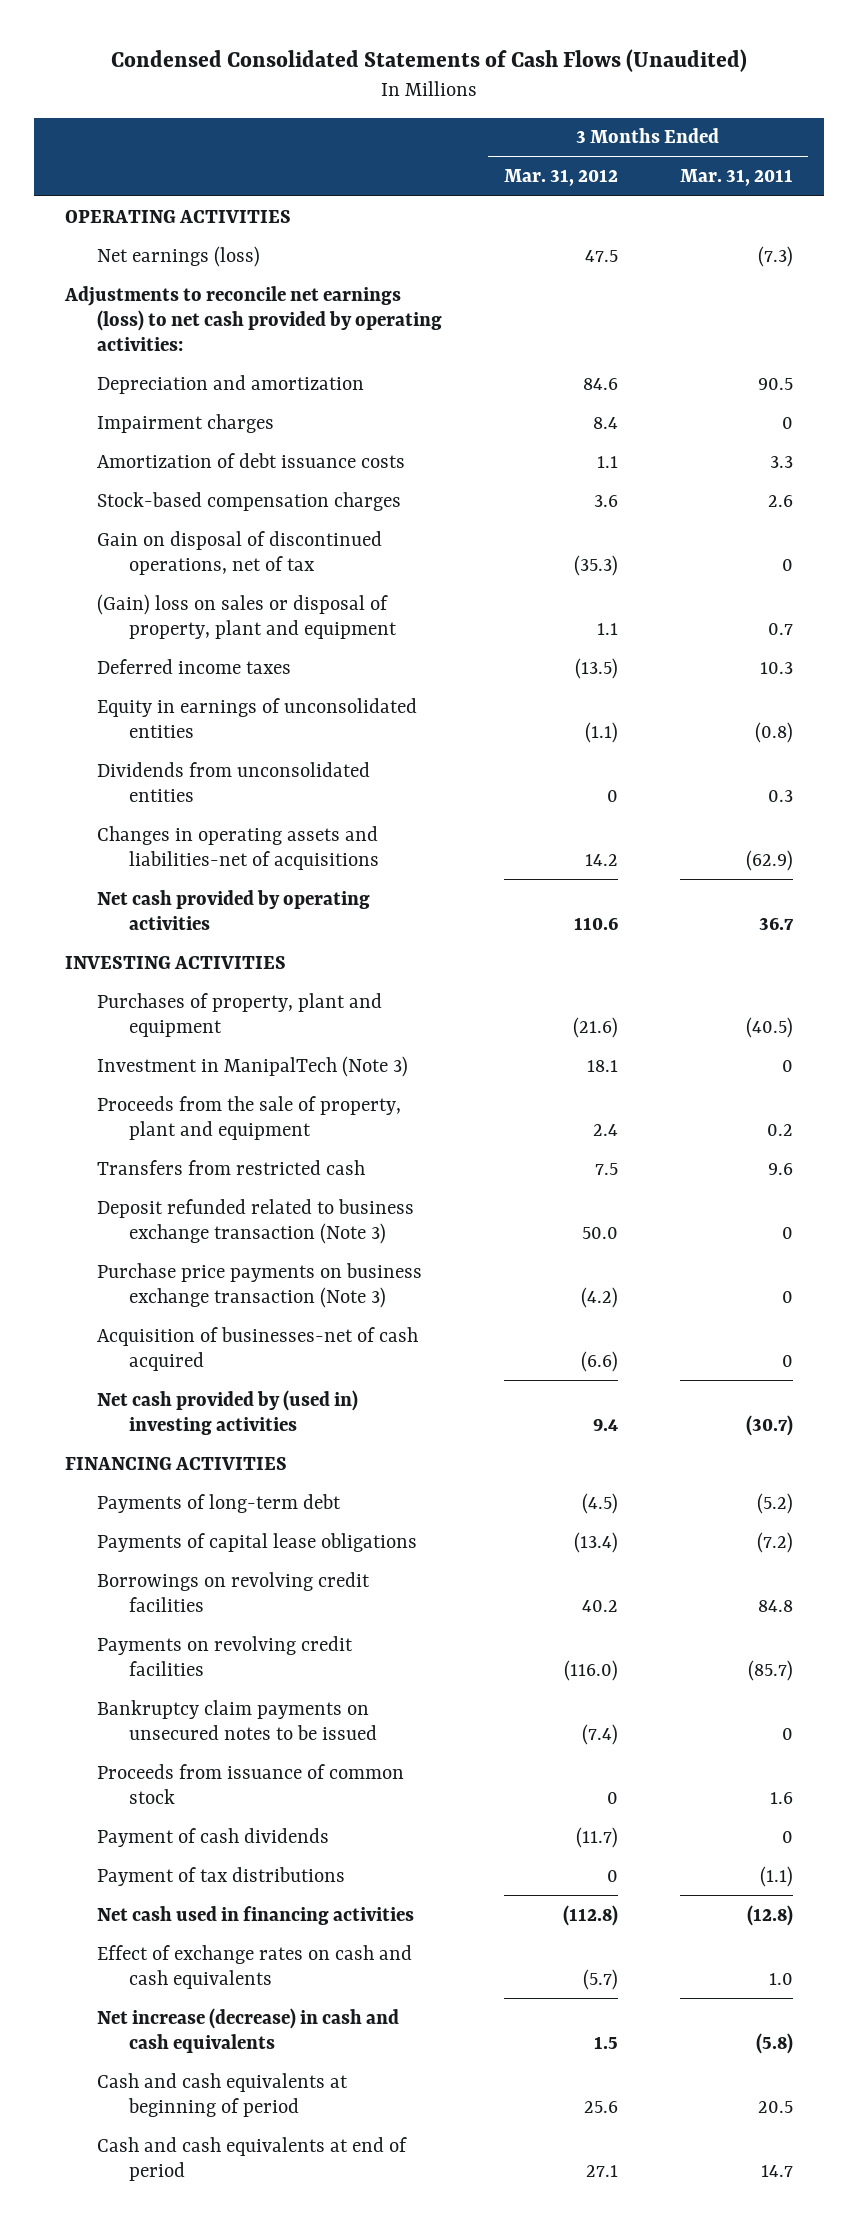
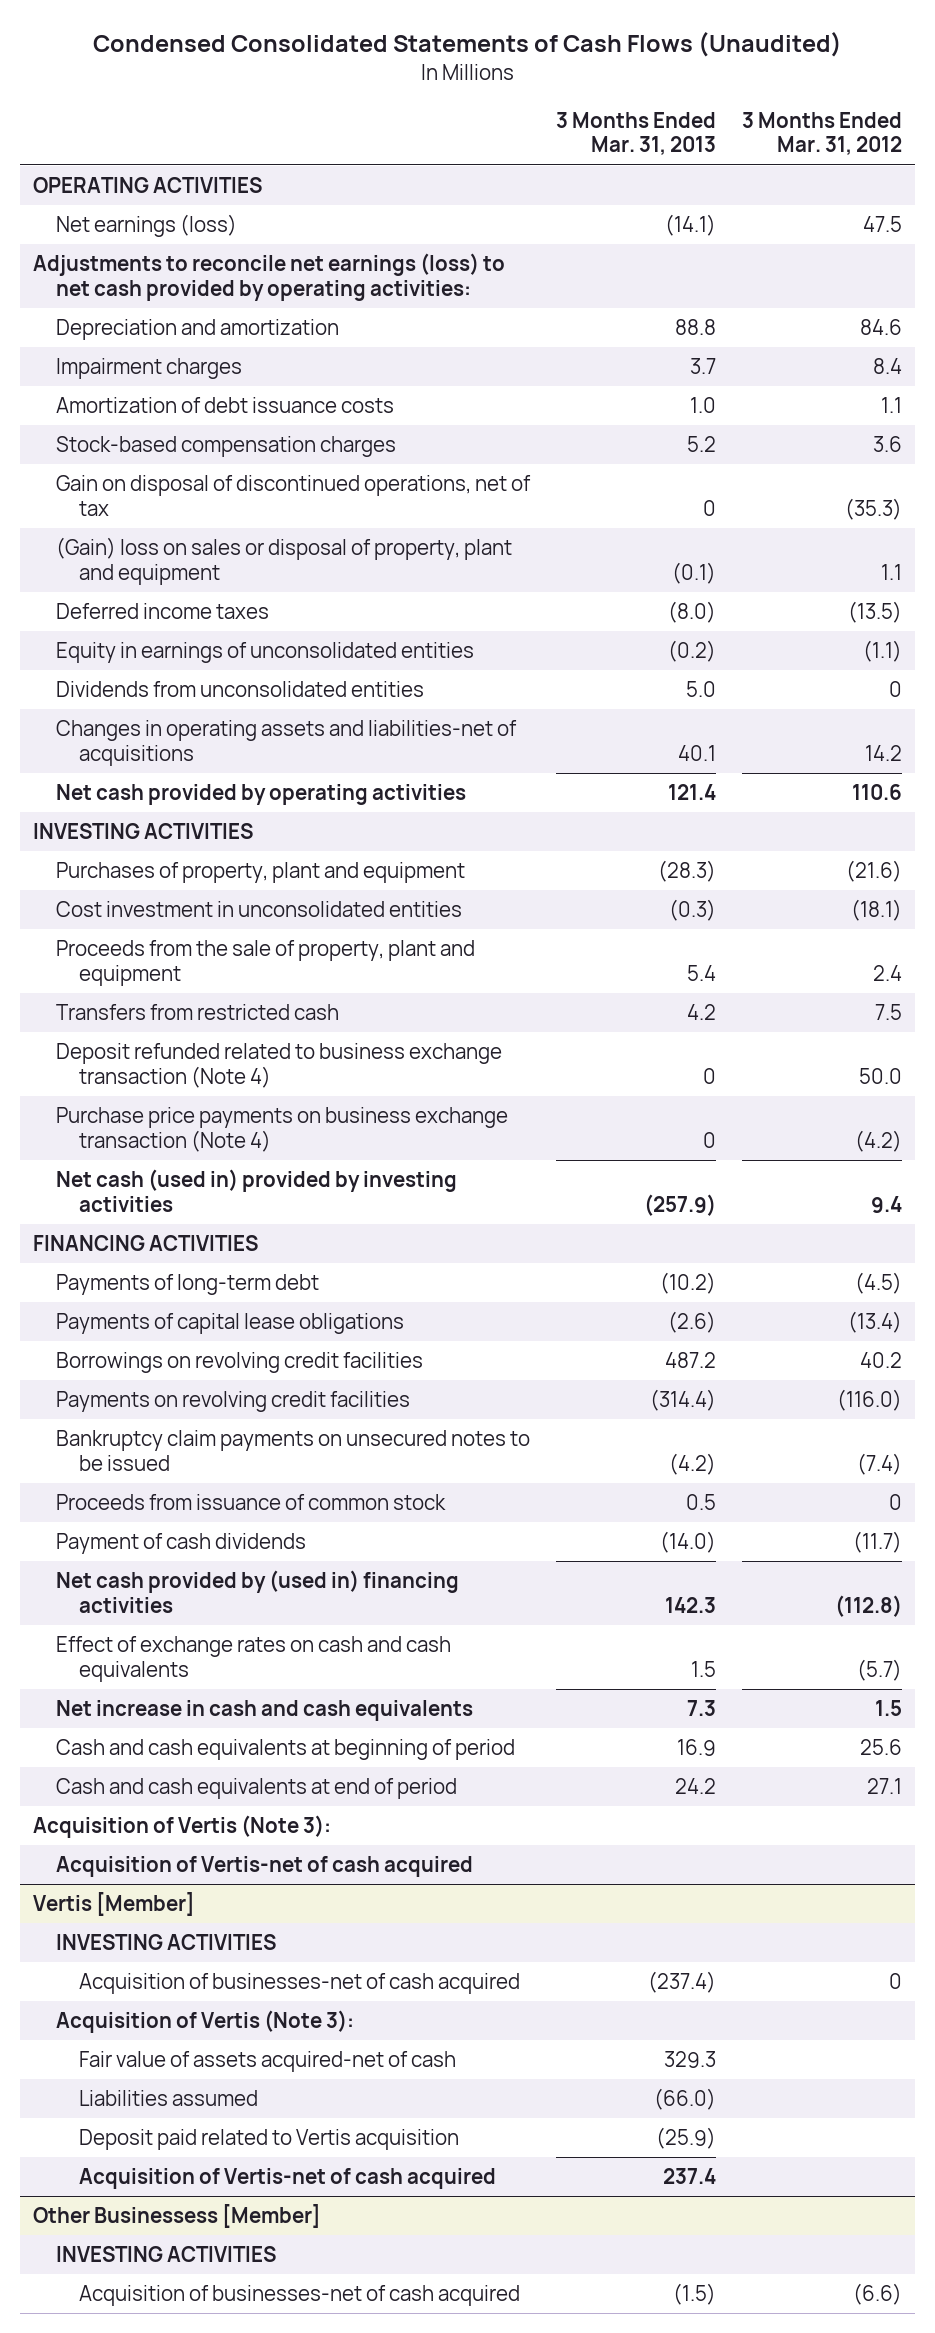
- | 3 Months Ended Mar. 31, 2012 | 3 Months Ended Mar. 31, 2011
+ | 3 Months Ended Mar. 31, 2013 | 3 Months Ended Mar. 31, 2012
- Investment in ManipalTech (Note 3) | 18.1 | 0
+ Cost investment in unconsolidated entities | (0.3) | (18.1)
- Deposit refunded related to business exchange transaction (Note 3) | 50.0 | 0
- Purchase price payments on business exchange transaction (Note 3) | (4.2) | 0
- Acquisition of businesses-net of cash acquired | (6.6) | 0
- Net cash provided by (used in) investing activities | 9.4 | (30.7)
+ Deposit refunded related to business exchange transaction (Note 4) | 0 | 50.0
+ Purchase price payments on business exchange transaction (Note 4) | 0 | (4.2)
+ Net cash (used in) provided by investing activities | (257.9) | 9.4
- Payment of tax distributions | 0 | (1.1)
- Net cash used in financing activities | (112.8) | (12.8)
+ Net cash provided by (used in) financing activities | 142.3 | (112.8)
- Net increase (decrease) in cash and cash equivalents | 1.5 | (5.8)
+ Net increase in cash and cash equivalents | 7.3 | 1.5
+ Acquisition of Vertis (Note 3):
+ Acquisition of Vertis-net of cash acquired
+ Vertis [Member]
+ INVESTING ACTIVITIES
+ Acquisition of businesses-net of cash acquired | (237.4) | 0
+ Acquisition of Vertis (Note 3):
+ Fair value of assets acquired-net of cash | 329.3 |
+ Liabilities assumed | (66.0) |
+ Deposit paid related to Vertis acquisition | (25.9) |
+ Acquisition of Vertis-net of cash acquired | 237.4 |
+ Other Businessess [Member]
+ INVESTING ACTIVITIES
+ Acquisition of businesses-net of cash acquired | (1.5) | (6.6)

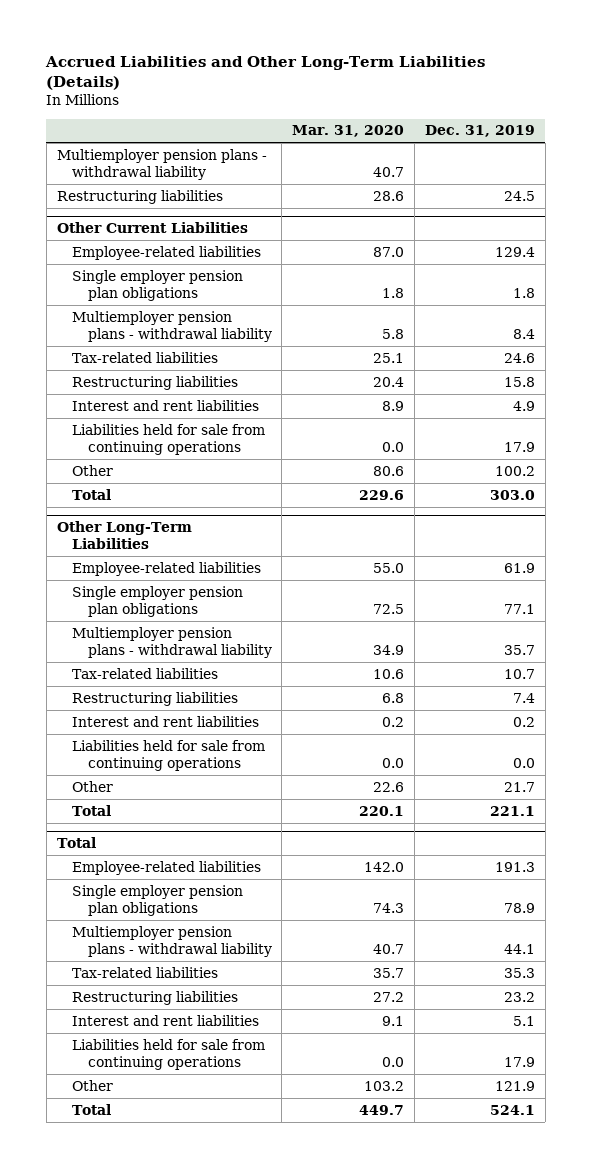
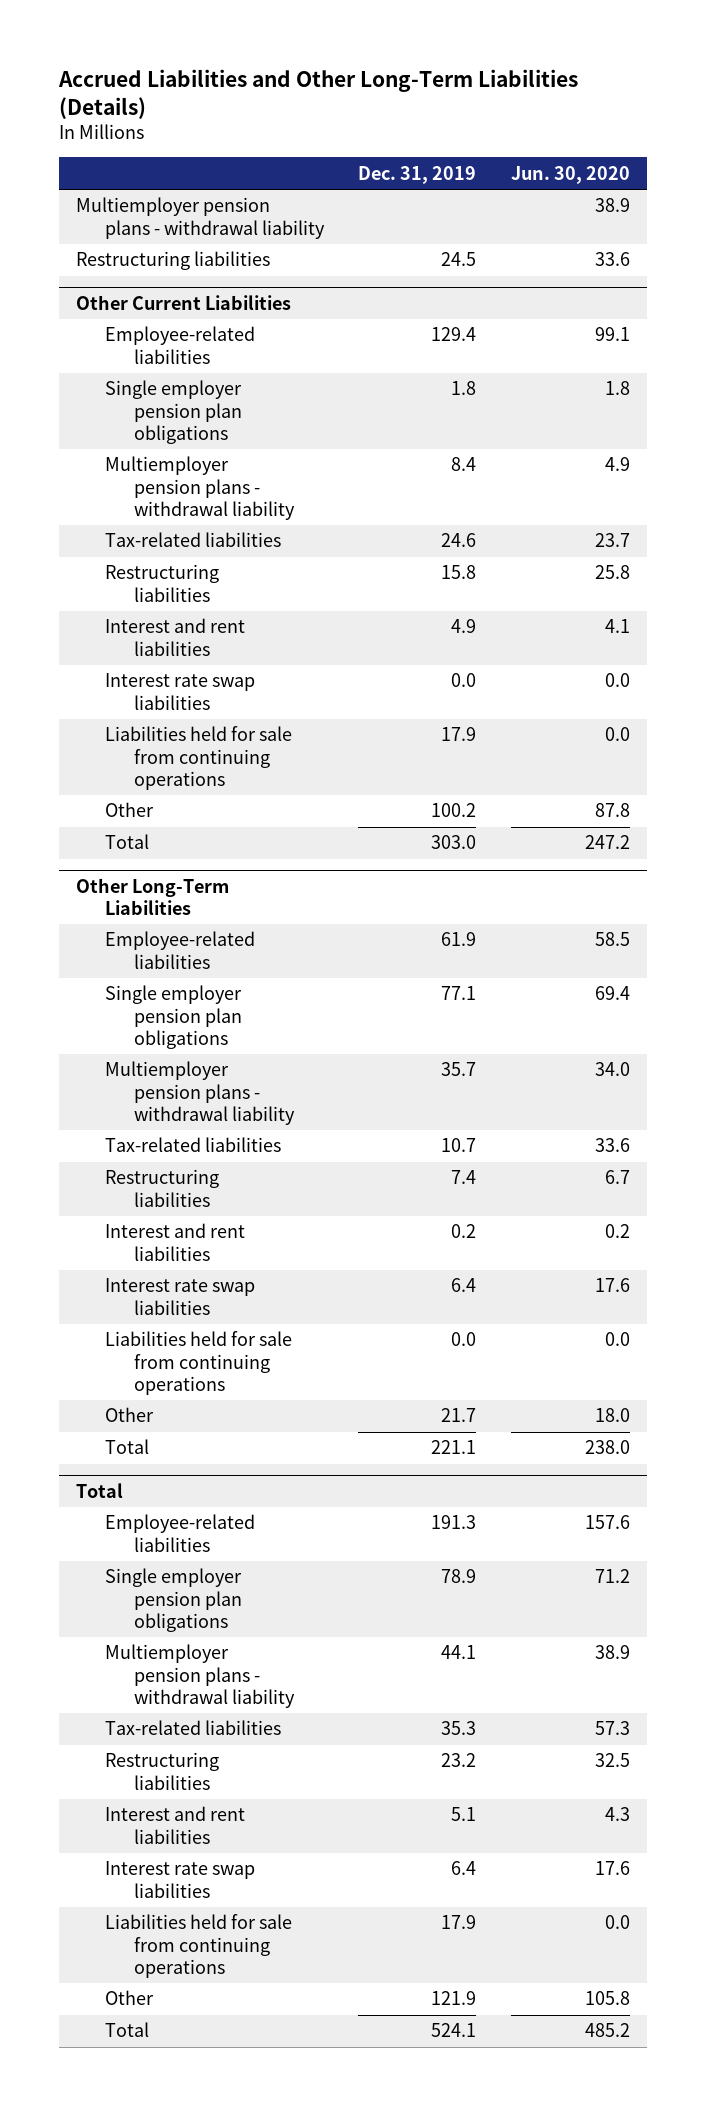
- | Mar. 31, 2020 | Dec. 31, 2019
+ | Dec. 31, 2019 | Jun. 30, 2020
@ Other Current Liabilities
+ Interest rate swap liabilities | 0.0 | 0.0
@ Other Long-Term Liabilities
+ Interest rate swap liabilities | 6.4 | 17.6
@ Total
+ Interest rate swap liabilities | 6.4 | 17.6

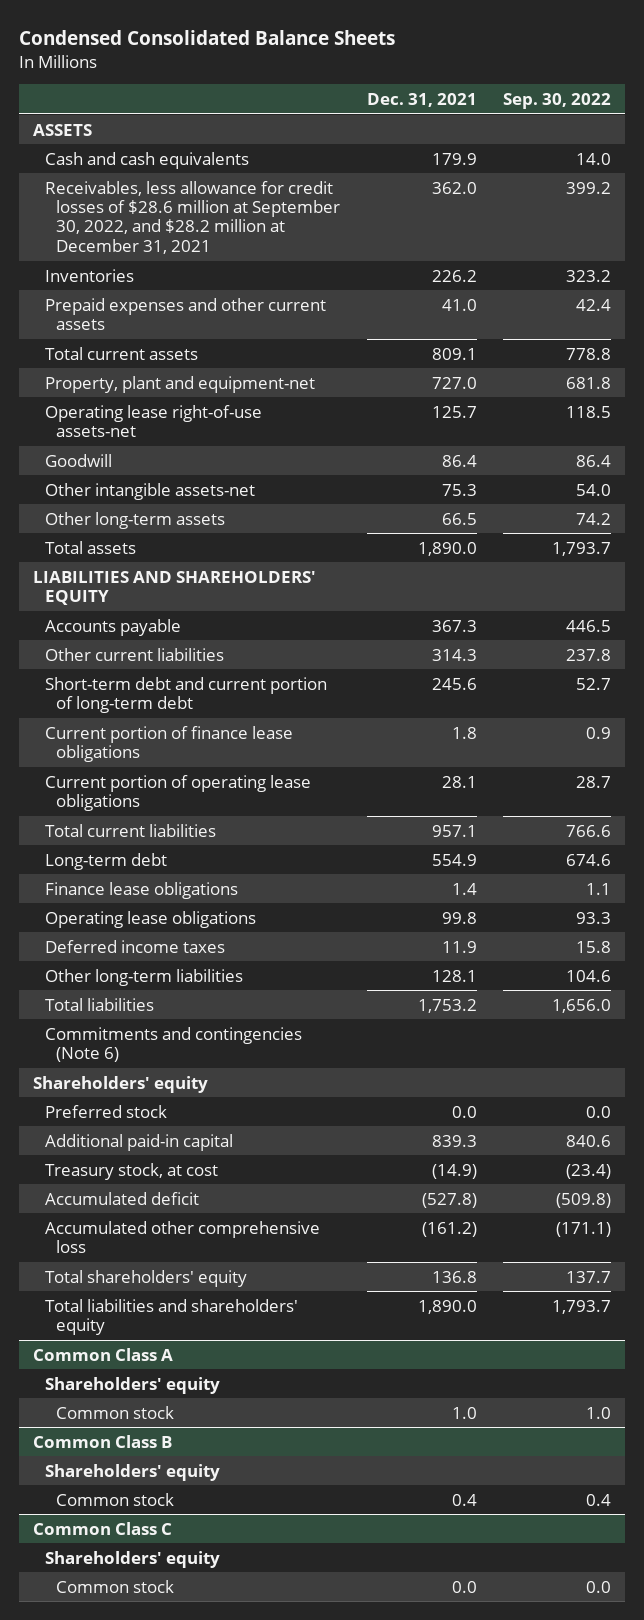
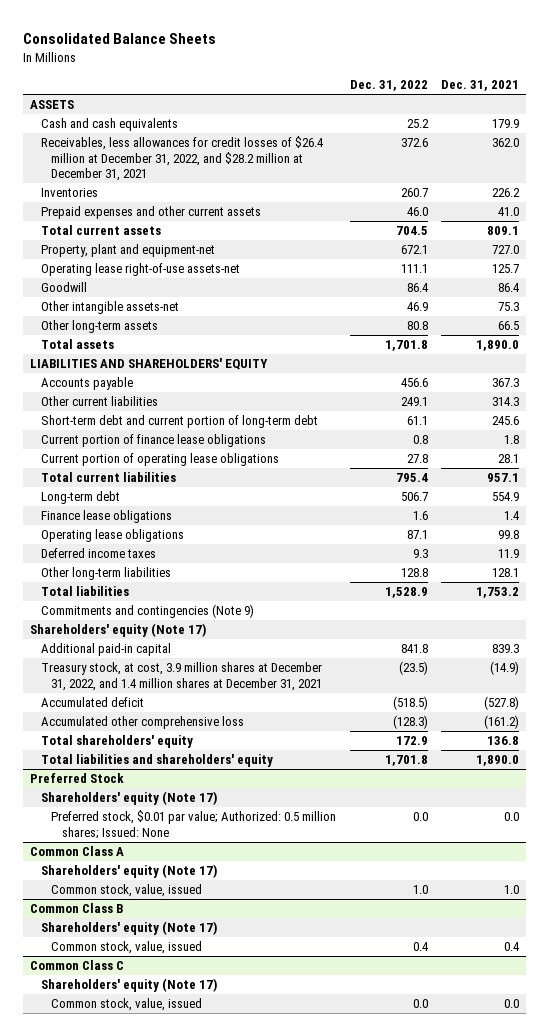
- Condensed Consolidated Balance Sheets
+ Consolidated Balance Sheets
- | Dec. 31, 2021 | Sep. 30, 2022
+ | Dec. 31, 2022 | Dec. 31, 2021
- Receivables, less allowance for credit losses of $28.6 million at September 30, 2022, and $28.2 million at December 31, 2021 | 362.0 | 399.2
+ Receivables, less allowances for credit losses of $26.4 million at December 31, 2022, and $28.2 million at December 31, 2021 | 372.6 | 362.0
- Commitments and contingencies (Note 6)
- Shareholders' equity
- Preferred stock | 0.0 | 0.0
+ Commitments and contingencies (Note 9)
+ Shareholders' equity (Note 17)
- Treasury stock, at cost | (14.9) | (23.4)
+ Treasury stock, at cost, 3.9 million shares at December 31, 2022, and 1.4 million shares at December 31, 2021 | (23.5) | (14.9)
+ Preferred Stock
+ Shareholders' equity (Note 17)
+ Preferred stock, $0.01 par value; Authorized: 0.5 million shares; Issued: None | 0.0 | 0.0
@ Common Class A
- Shareholders' equity
- Common stock | 1.0 | 1.0
+ Shareholders' equity (Note 17)
+ Common stock, value, issued | 1.0 | 1.0
@ Common Class B
- Shareholders' equity
- Common stock | 0.4 | 0.4
+ Shareholders' equity (Note 17)
+ Common stock, value, issued | 0.4 | 0.4
@ Common Class C
- Shareholders' equity
- Common stock | 0.0 | 0.0
+ Shareholders' equity (Note 17)
+ Common stock, value, issued | 0.0 | 0.0

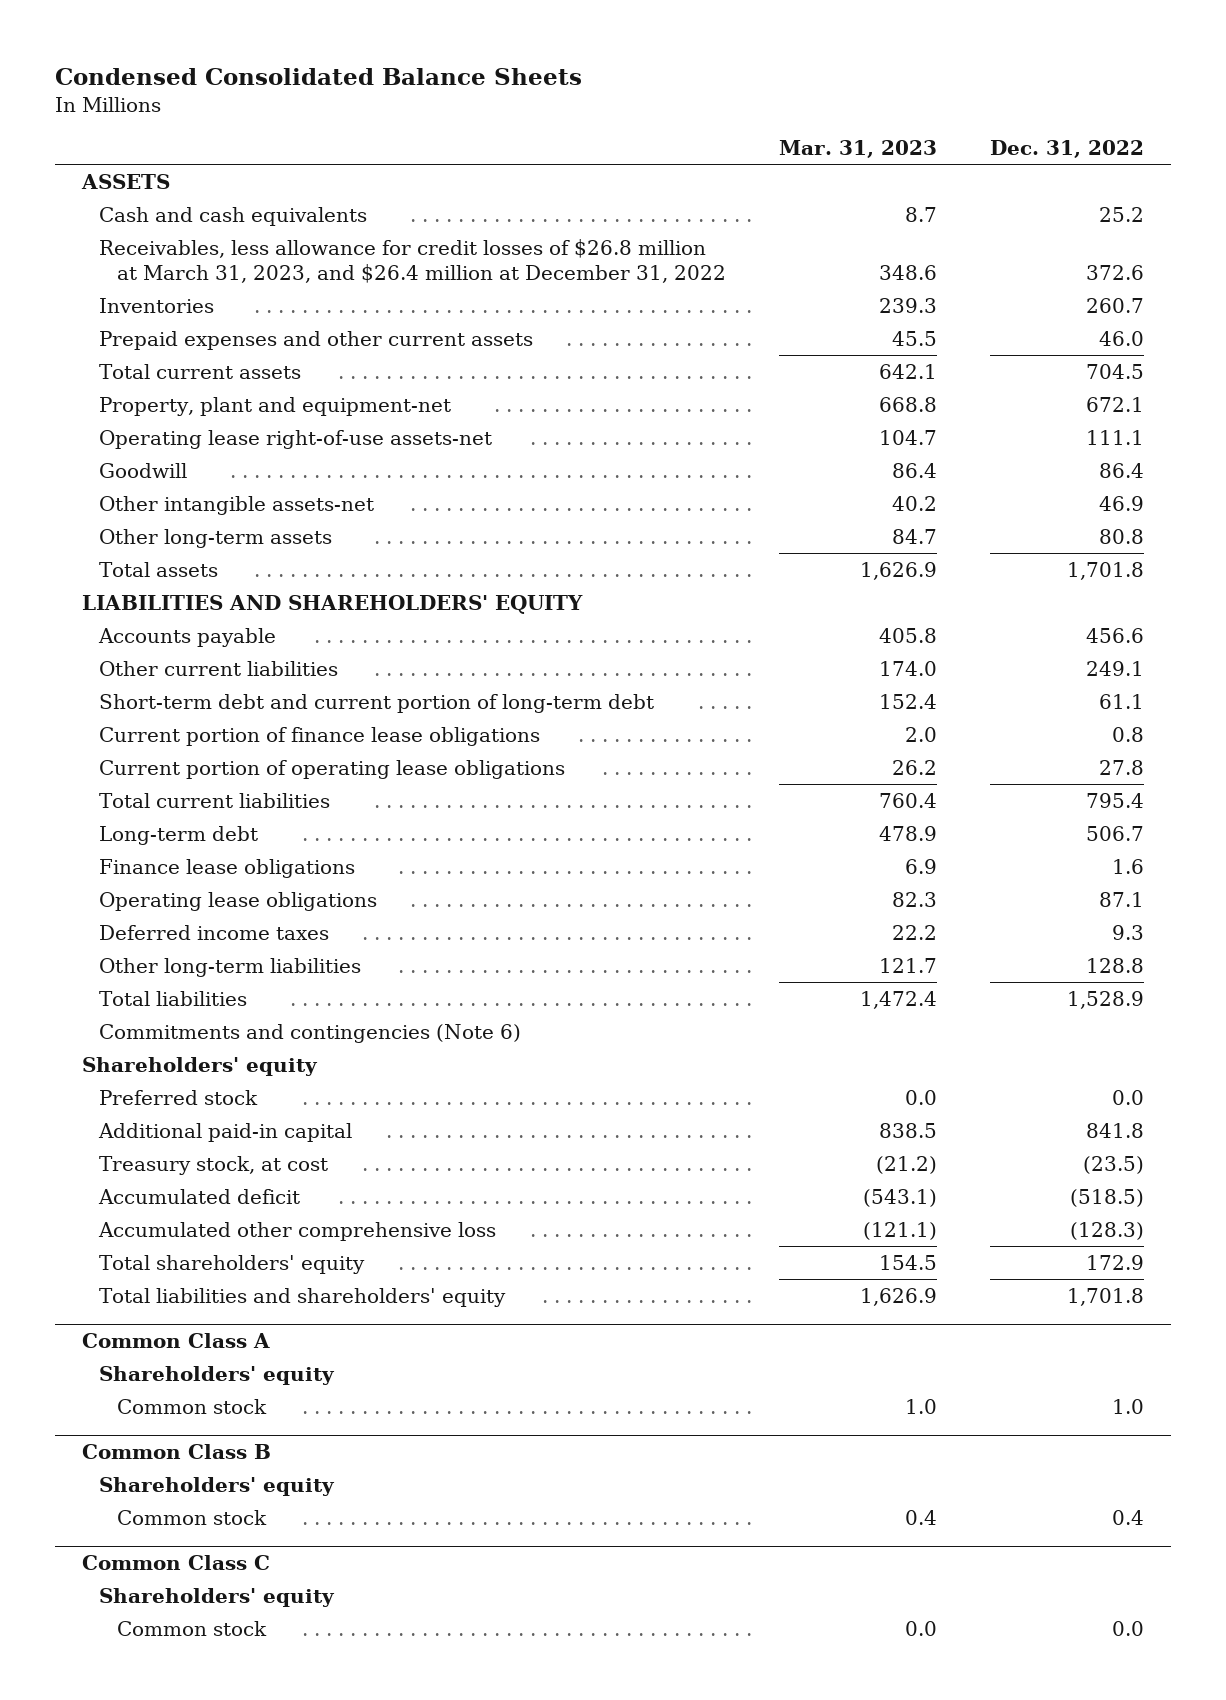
- Consolidated Balance Sheets
+ Condensed Consolidated Balance Sheets
- | Dec. 31, 2022 | Dec. 31, 2021
+ | Mar. 31, 2023 | Dec. 31, 2022
- Receivables, less allowances for credit losses of $26.4 million at December 31, 2022, and $28.2 million at December 31, 2021 | 372.6 | 362.0
+ Receivables, less allowance for credit losses of $26.8 million at March 31, 2023, and $26.4 million at December 31, 2022 | 348.6 | 372.6
- Commitments and contingencies (Note 9)
- Shareholders' equity (Note 17)
+ Commitments and contingencies (Note 6)
+ Shareholders' equity
+ Preferred stock | 0.0 | 0.0
- Treasury stock, at cost, 3.9 million shares at December 31, 2022, and 1.4 million shares at December 31, 2021 | (23.5) | (14.9)
+ Treasury stock, at cost | (21.2) | (23.5)
- Preferred Stock
- Shareholders' equity (Note 17)
- Preferred stock, $0.01 par value; Authorized: 0.5 million shares; Issued: None | 0.0 | 0.0
@ Common Class A
- Shareholders' equity (Note 17)
- Common stock, value, issued | 1.0 | 1.0
+ Shareholders' equity
+ Common stock | 1.0 | 1.0
@ Common Class B
- Shareholders' equity (Note 17)
- Common stock, value, issued | 0.4 | 0.4
+ Shareholders' equity
+ Common stock | 0.4 | 0.4
@ Common Class C
- Shareholders' equity (Note 17)
- Common stock, value, issued | 0.0 | 0.0
+ Shareholders' equity
+ Common stock | 0.0 | 0.0

